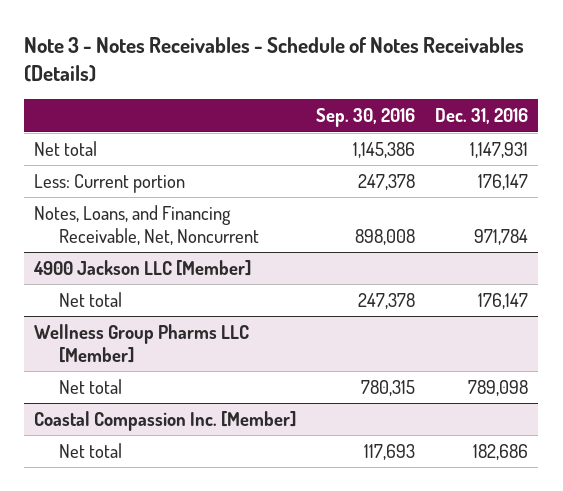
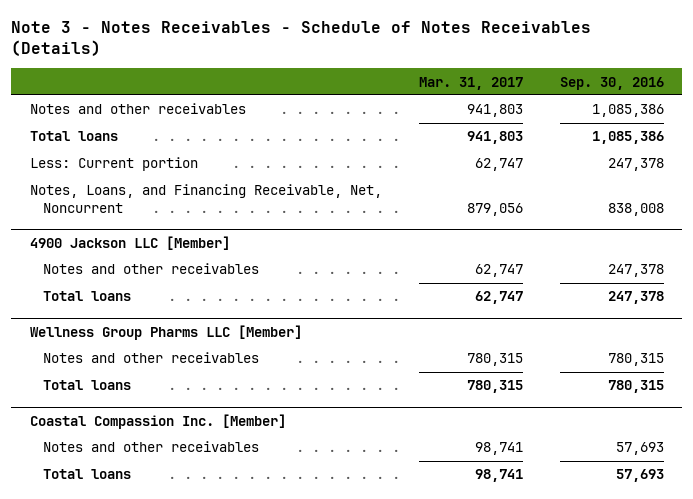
- | Sep. 30, 2016 | Dec. 31, 2016
+ | Mar. 31, 2017 | Sep. 30, 2016
- Net total | 1,145,386 | 1,147,931
+ Notes and other receivables | 941,803 | 1,085,386
+ Total loans | 941,803 | 1,085,386
- Notes, Loans, and Financing Receivable, Net, Noncurrent | 898,008 | 971,784
+ Notes, Loans, and Financing Receivable, Net, Noncurrent | 879,056 | 838,008
@ 4900 Jackson LLC [Member]
- Net total | 247,378 | 176,147
+ Notes and other receivables | 62,747 | 247,378
+ Total loans | 62,747 | 247,378
@ Wellness Group Pharms LLC [Member]
- Net total | 780,315 | 789,098
+ Notes and other receivables | 780,315 | 780,315
+ Total loans | 780,315 | 780,315
@ Coastal Compassion Inc. [Member]
- Net total | 117,693 | 182,686
+ Notes and other receivables | 98,741 | 57,693
+ Total loans | 98,741 | 57,693

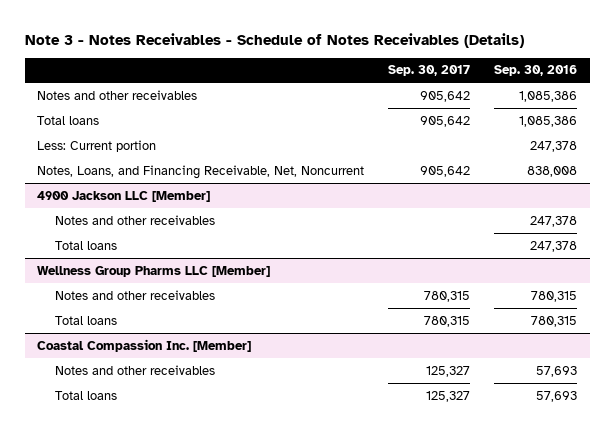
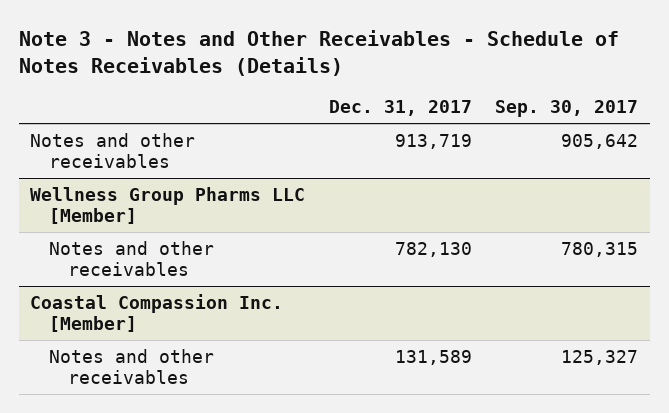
- Note 3 - Notes Receivables - Schedule of Notes Receivables (Details)
+ Note 3 - Notes and Other Receivables - Schedule of Notes Receivables (Details)
- | Sep. 30, 2017 | Sep. 30, 2016
+ | Dec. 31, 2017 | Sep. 30, 2017
- Total loans | 905,642 | 1,085,386
- Less: Current portion | | 247,378
- Notes, Loans, and Financing Receivable, Net, Noncurrent | 905,642 | 838,008
- 4900 Jackson LLC [Member]
- Notes and other receivables | | 247,378
- Total loans | | 247,378
@ Wellness Group Pharms LLC [Member]
- Total loans | 780,315 | 780,315
@ Coastal Compassion Inc. [Member]
- Total loans | 125,327 | 57,693

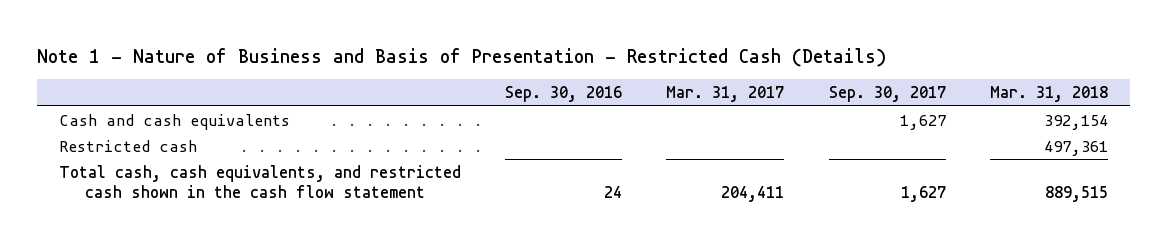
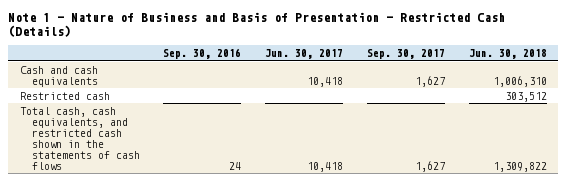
- | Sep. 30, 2016 | Mar. 31, 2017 | Sep. 30, 2017 | Mar. 31, 2018
+ | Sep. 30, 2016 | Jun. 30, 2017 | Sep. 30, 2017 | Jun. 30, 2018
- Total cash, cash equivalents, and restricted cash shown in the cash flow statement | 24 | 204,411 | 1,627 | 889,515
+ Total cash, cash equivalents, and restricted cash shown in the statements of cash flows | 24 | 10,418 | 1,627 | 1,309,822

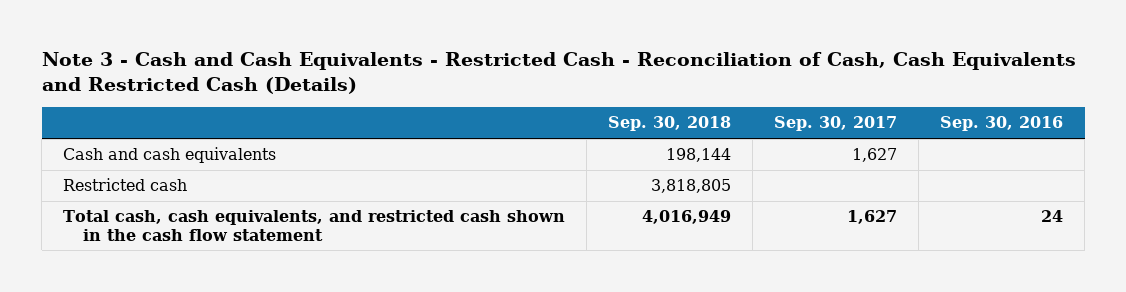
- Note 1 - Nature of Business and Basis of Presentation - Restricted Cash (Details)
+ Note 3 - Cash and Cash Equivalents - Restricted Cash - Reconciliation of Cash, Cash Equivalents and Restricted Cash (Details)
- | Sep. 30, 2016 | Jun. 30, 2017 | Sep. 30, 2017 | Jun. 30, 2018
+ | Sep. 30, 2018 | Sep. 30, 2017 | Sep. 30, 2016
- Total cash, cash equivalents, and restricted cash shown in the statements of cash flows | 24 | 10,418 | 1,627 | 1,309,822
+ Total cash, cash equivalents, and restricted cash shown in the cash flow statement | 4,016,949 | 1,627 | 24

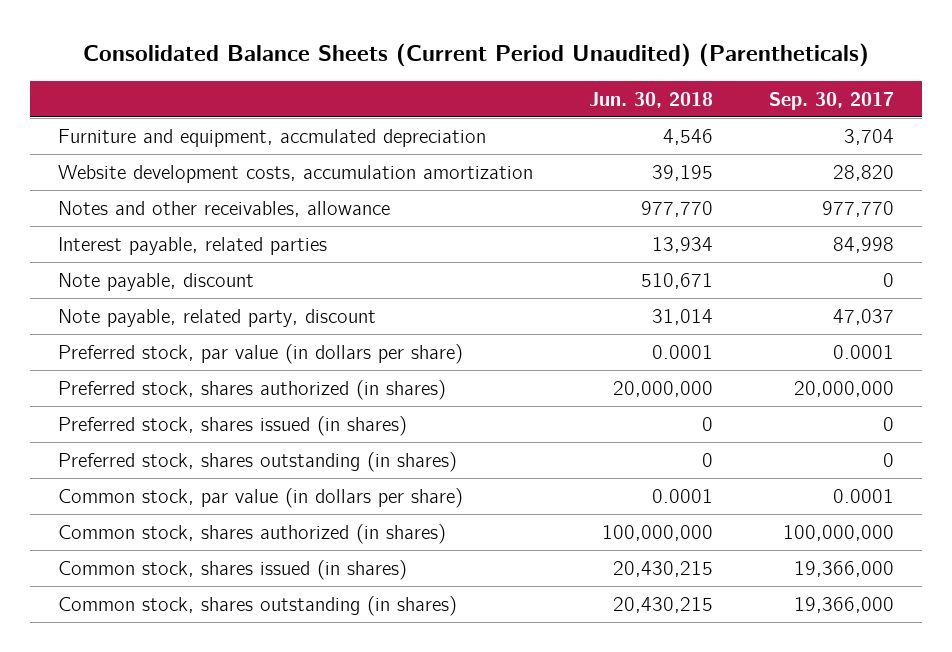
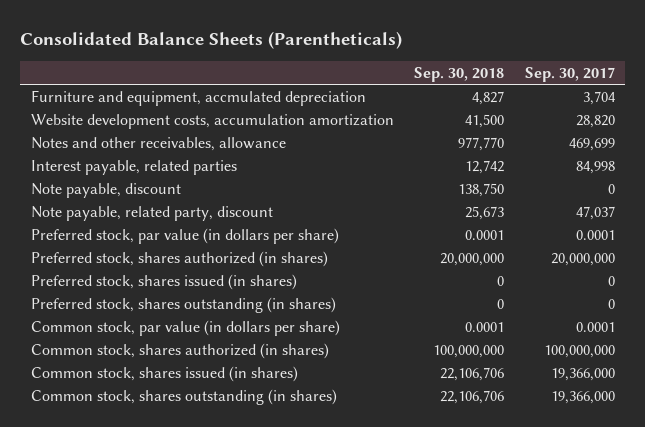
- Consolidated Balance Sheets (Current Period Unaudited) (Parentheticals)
+ Consolidated Balance Sheets (Parentheticals)
- | Jun. 30, 2018 | Sep. 30, 2017
+ | Sep. 30, 2018 | Sep. 30, 2017
- Notes and other receivables, allowance | 977,770 | 977,770
+ Notes and other receivables, allowance | 977,770 | 469,699

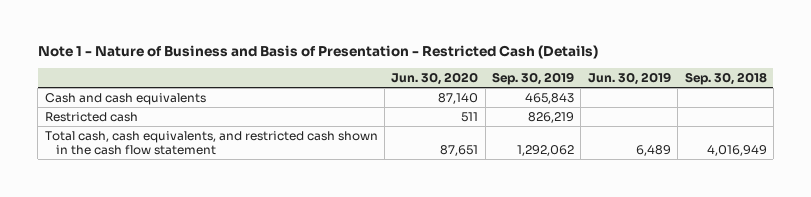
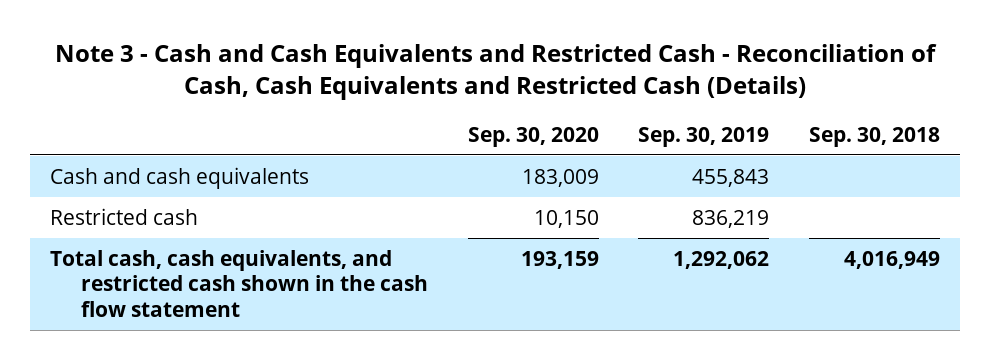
- Note 1 - Nature of Business and Basis of Presentation - Restricted Cash (Details)
+ Note 3 - Cash and Cash Equivalents and Restricted Cash - Reconciliation of Cash, Cash Equivalents and Restricted Cash (Details)
- | Jun. 30, 2020 | Sep. 30, 2019 | Jun. 30, 2019 | Sep. 30, 2018
+ | Sep. 30, 2020 | Sep. 30, 2019 | Sep. 30, 2018
- Cash and cash equivalents | 87,140 | 465,843 | |
- Restricted cash | 511 | 826,219 | |
+ Cash and cash equivalents | 183,009 | 455,843 |
+ Restricted cash | 10,150 | 836,219 |

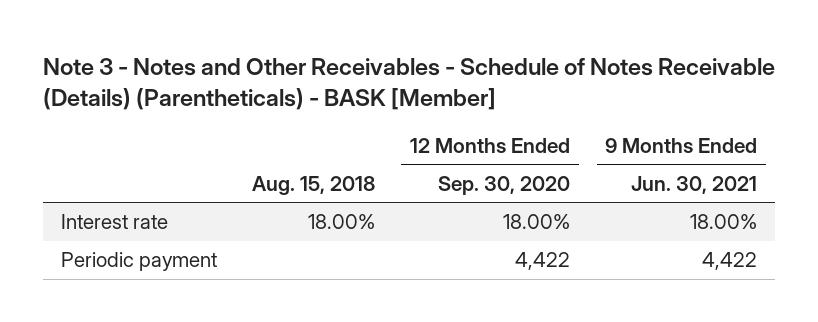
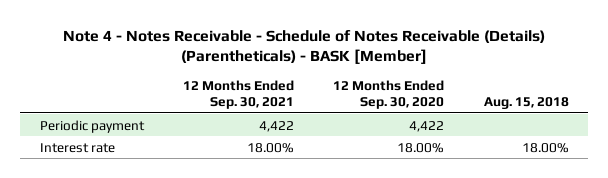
- Note 3 - Notes and Other Receivables - Schedule of Notes Receivable (Details) (Parentheticals) - BASK [Member]
+ Note 4 - Notes Receivable - Schedule of Notes Receivable (Details) (Parentheticals) - BASK [Member]
- | Aug. 15, 2018 | 12 Months Ended Sep. 30, 2020 | 9 Months Ended Jun. 30, 2021
+ | 12 Months Ended Sep. 30, 2021 | 12 Months Ended Sep. 30, 2020 | Aug. 15, 2018
moved down: Interest rate | 18.00% | 18.00% | 18.00%

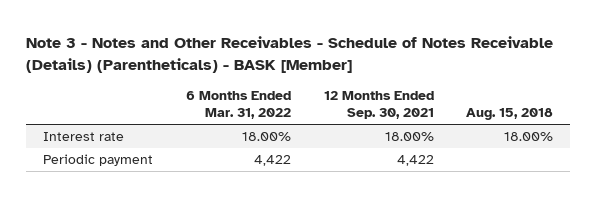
- Note 4 - Notes Receivable - Schedule of Notes Receivable (Details) (Parentheticals) - BASK [Member]
+ Note 3 - Notes and Other Receivables - Schedule of Notes Receivable (Details) (Parentheticals) - BASK [Member]
- | 12 Months Ended Sep. 30, 2021 | 12 Months Ended Sep. 30, 2020 | Aug. 15, 2018
+ | 6 Months Ended Mar. 31, 2022 | 12 Months Ended Sep. 30, 2021 | Aug. 15, 2018
moved down: Periodic payment | 4,422 | 4,422 |

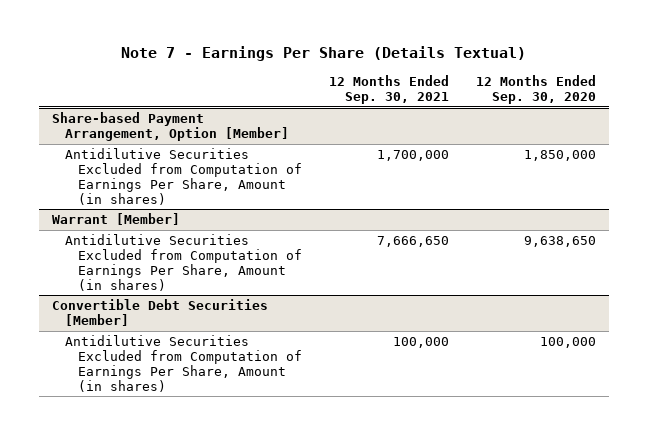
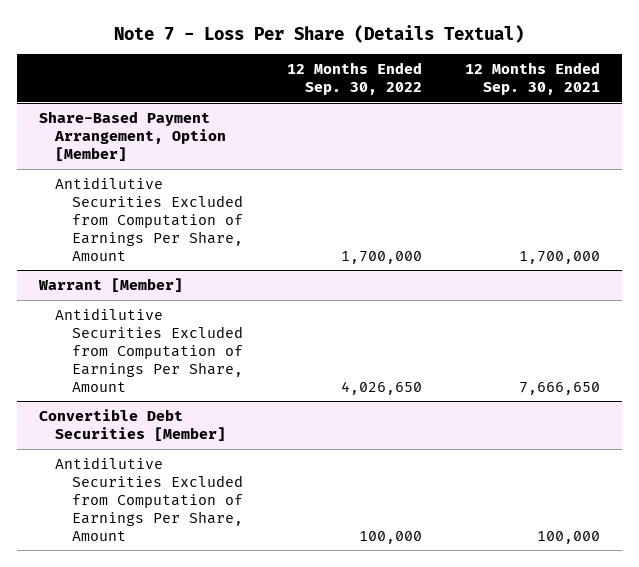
- Note 7 - Earnings Per Share (Details Textual)
+ Note 7 - Loss Per Share (Details Textual)
- | 12 Months Ended Sep. 30, 2021 | 12 Months Ended Sep. 30, 2020
+ | 12 Months Ended Sep. 30, 2022 | 12 Months Ended Sep. 30, 2021
- Share-based Payment Arrangement, Option [Member]
- Antidilutive Securities Excluded from Computation of Earnings Per Share, Amount (in shares) | 1,700,000 | 1,850,000
+ Share-Based Payment Arrangement, Option [Member]
+ Antidilutive Securities Excluded from Computation of Earnings Per Share, Amount | 1,700,000 | 1,700,000
@ Warrant [Member]
- Antidilutive Securities Excluded from Computation of Earnings Per Share, Amount (in shares) | 7,666,650 | 9,638,650
+ Antidilutive Securities Excluded from Computation of Earnings Per Share, Amount | 4,026,650 | 7,666,650
@ Convertible Debt Securities [Member]
- Antidilutive Securities Excluded from Computation of Earnings Per Share, Amount (in shares) | 100,000 | 100,000
+ Antidilutive Securities Excluded from Computation of Earnings Per Share, Amount | 100,000 | 100,000

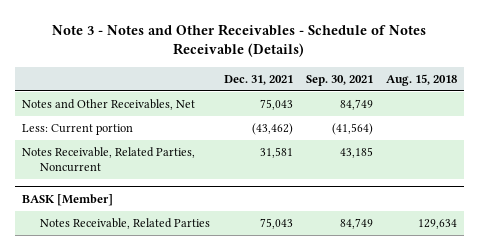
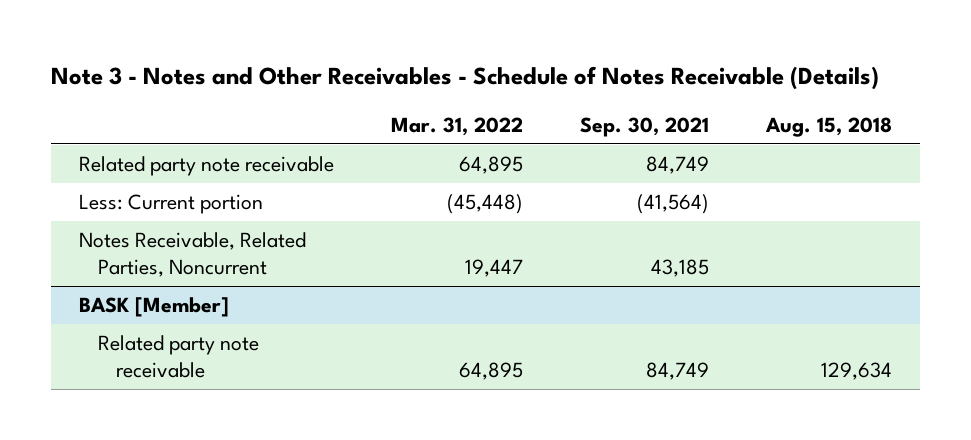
- | Dec. 31, 2021 | Sep. 30, 2021 | Aug. 15, 2018
+ | Mar. 31, 2022 | Sep. 30, 2021 | Aug. 15, 2018
- Notes and Other Receivables, Net | 75,043 | 84,749 |
+ Related party note receivable | 64,895 | 84,749 |
@ BASK [Member]
- Notes Receivable, Related Parties | 75,043 | 84,749 | 129,634
+ Related party note receivable | 64,895 | 84,749 | 129,634

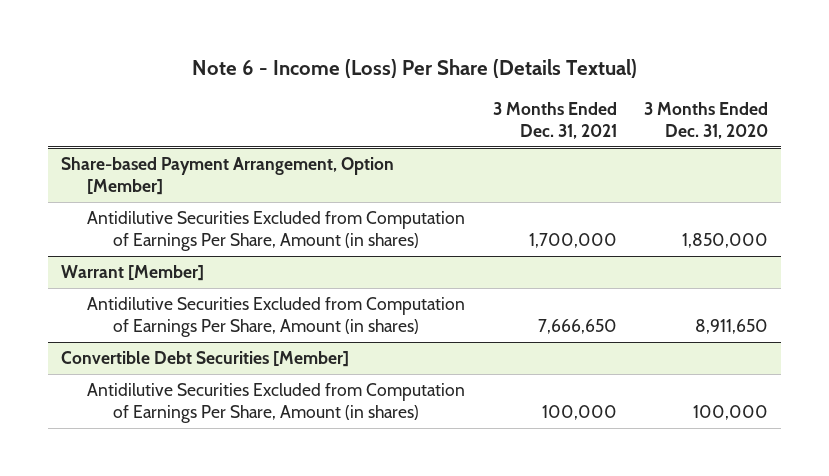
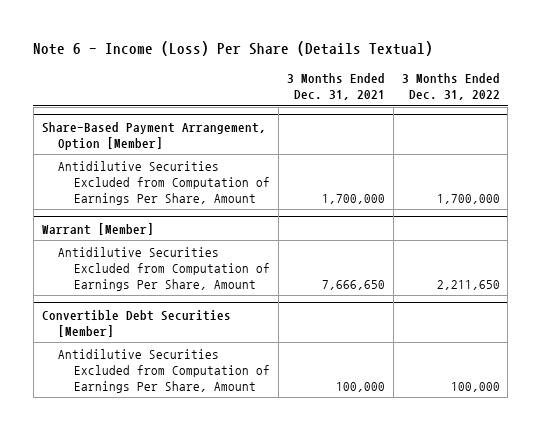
- | 3 Months Ended Dec. 31, 2021 | 3 Months Ended Dec. 31, 2020
+ | 3 Months Ended Dec. 31, 2021 | 3 Months Ended Dec. 31, 2022
- Share-based Payment Arrangement, Option [Member]
- Antidilutive Securities Excluded from Computation of Earnings Per Share, Amount (in shares) | 1,700,000 | 1,850,000
+ Share-Based Payment Arrangement, Option [Member]
+ Antidilutive Securities Excluded from Computation of Earnings Per Share, Amount | 1,700,000 | 1,700,000
@ Warrant [Member]
- Antidilutive Securities Excluded from Computation of Earnings Per Share, Amount (in shares) | 7,666,650 | 8,911,650
+ Antidilutive Securities Excluded from Computation of Earnings Per Share, Amount | 7,666,650 | 2,211,650
@ Convertible Debt Securities [Member]
- Antidilutive Securities Excluded from Computation of Earnings Per Share, Amount (in shares) | 100,000 | 100,000
+ Antidilutive Securities Excluded from Computation of Earnings Per Share, Amount | 100,000 | 100,000

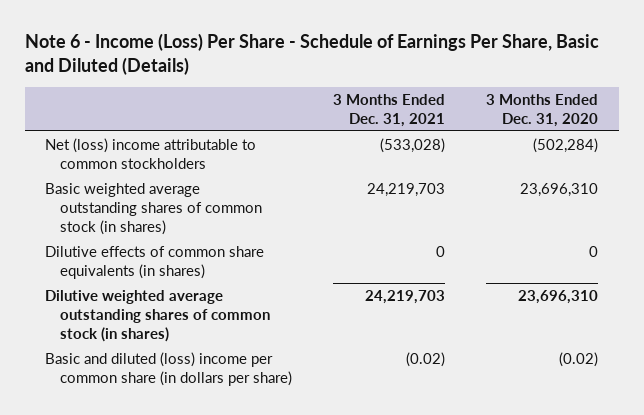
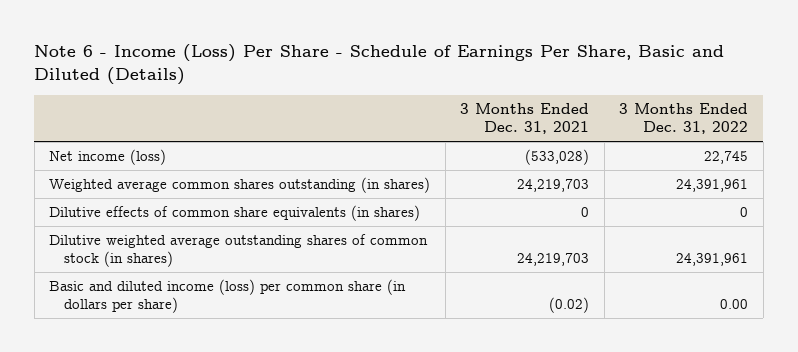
- | 3 Months Ended Dec. 31, 2021 | 3 Months Ended Dec. 31, 2020
+ | 3 Months Ended Dec. 31, 2021 | 3 Months Ended Dec. 31, 2022
- Net (loss) income attributable to common stockholders | (533,028) | (502,284)
- Basic weighted average outstanding shares of common stock (in shares) | 24,219,703 | 23,696,310
+ Net income (loss) | (533,028) | 22,745
+ Weighted average common shares outstanding (in shares) | 24,219,703 | 24,391,961
- Basic and diluted (loss) income per common share (in dollars per share) | (0.02) | (0.02)
+ Basic and diluted income (loss) per common share (in dollars per share) | (0.02) | 0.00

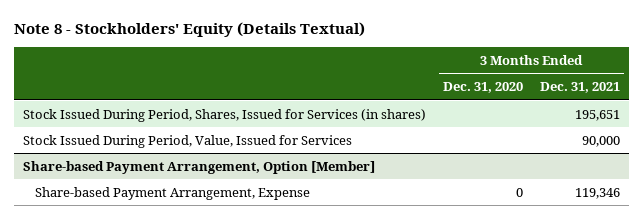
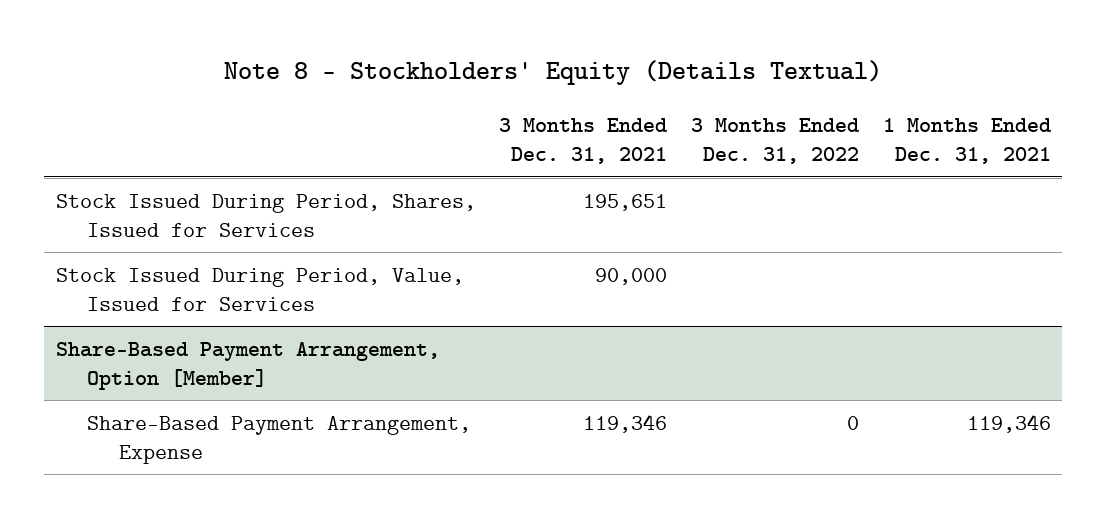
- | 3 Months Ended Dec. 31, 2020 | 3 Months Ended Dec. 31, 2021
+ | 3 Months Ended Dec. 31, 2021 | 3 Months Ended Dec. 31, 2022 | 1 Months Ended Dec. 31, 2021
- Stock Issued During Period, Shares, Issued for Services (in shares) | | 195,651
+ Stock Issued During Period, Shares, Issued for Services | 195,651 | |
- Share-based Payment Arrangement, Option [Member]
- Share-based Payment Arrangement, Expense | 0 | 119,346
+ Share-Based Payment Arrangement, Option [Member]
+ Share-Based Payment Arrangement, Expense | 119,346 | 0 | 119,346

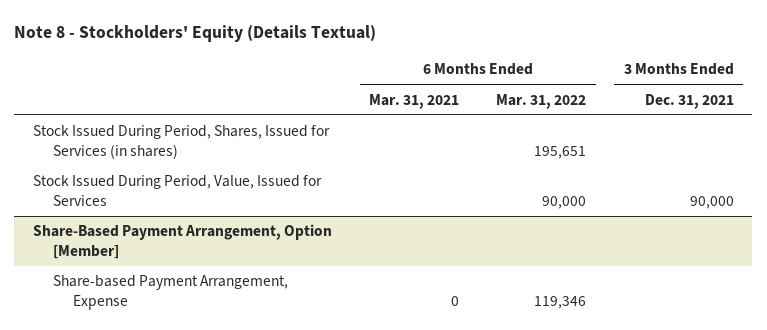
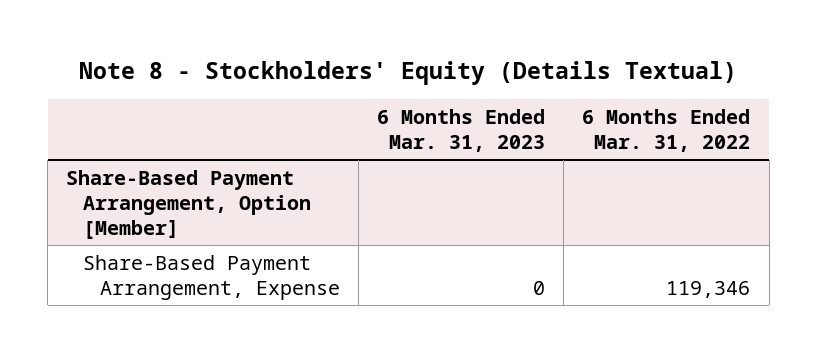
- | 6 Months Ended Mar. 31, 2021 | 6 Months Ended Mar. 31, 2022 | 3 Months Ended Dec. 31, 2021
+ | 6 Months Ended Mar. 31, 2023 | 6 Months Ended Mar. 31, 2022
- Stock Issued During Period, Shares, Issued for Services (in shares) | | 195,651 |
- Stock Issued During Period, Value, Issued for Services | | 90,000 | 90,000
@ Share-Based Payment Arrangement, Option [Member]
- Share-based Payment Arrangement, Expense | 0 | 119,346 |
+ Share-Based Payment Arrangement, Expense | 0 | 119,346

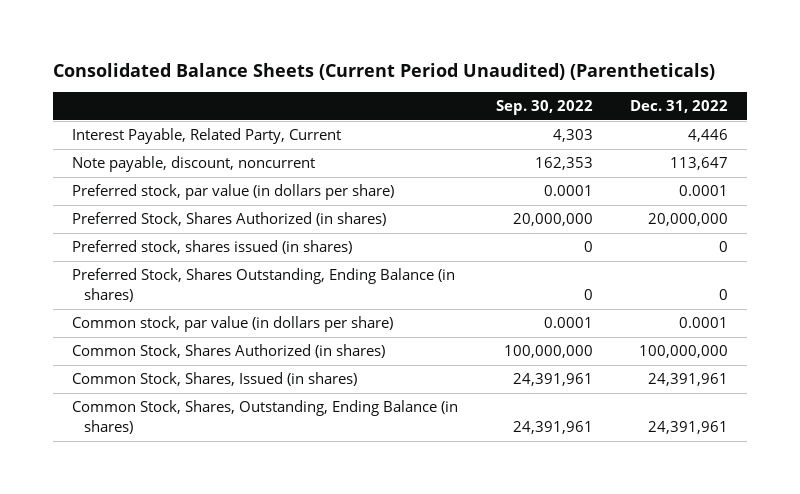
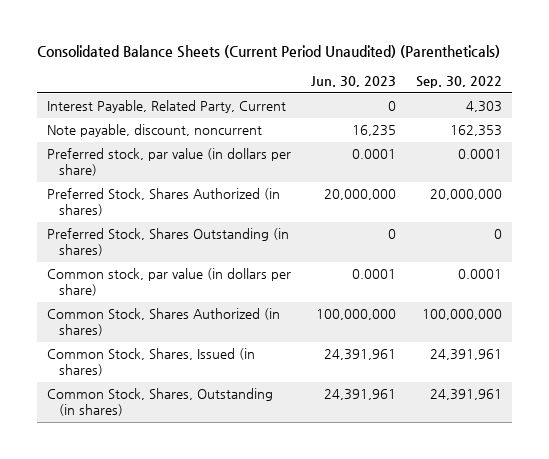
- | Sep. 30, 2022 | Dec. 31, 2022
+ | Jun. 30, 2023 | Sep. 30, 2022
- Preferred stock, shares issued (in shares) | 0 | 0
- Preferred Stock, Shares Outstanding, Ending Balance (in shares) | 0 | 0
+ Preferred Stock, Shares Outstanding (in shares) | 0 | 0
- Common Stock, Shares, Outstanding, Ending Balance (in shares) | 24,391,961 | 24,391,961
+ Common Stock, Shares, Outstanding (in shares) | 24,391,961 | 24,391,961

